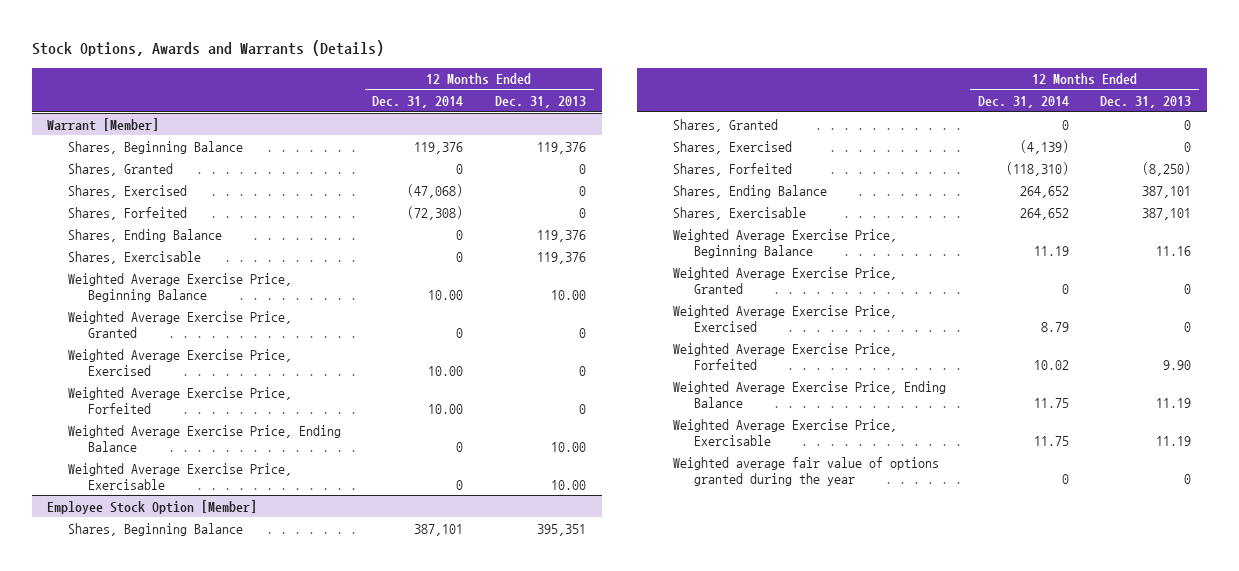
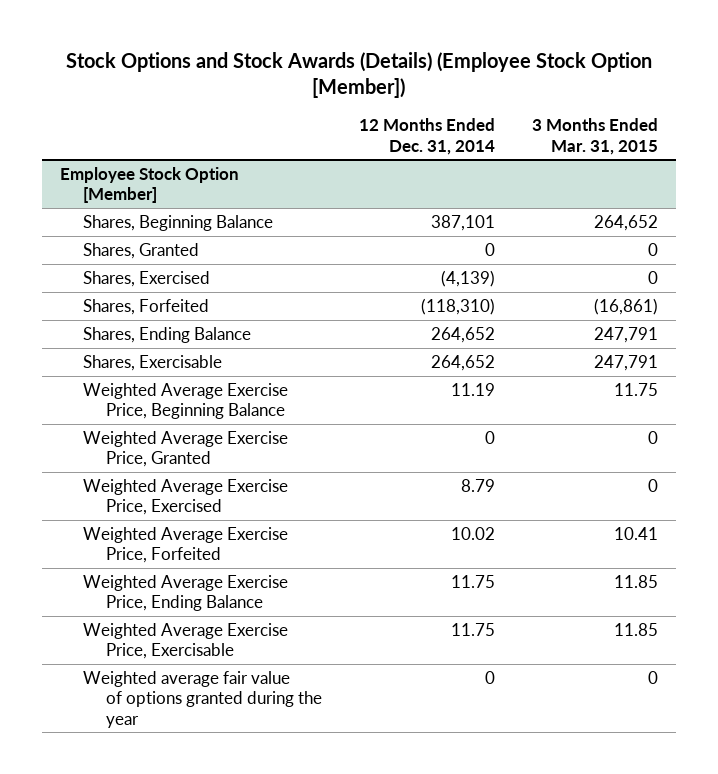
- Stock Options, Awards and Warrants (Details)
+ Stock Options and Stock Awards (Details) (Employee Stock Option [Member])
- | 12 Months Ended Dec. 31, 2014 | 12 Months Ended Dec. 31, 2013
+ | 12 Months Ended Dec. 31, 2014 | 3 Months Ended Mar. 31, 2015
- Warrant [Member]
- Shares, Beginning Balance | 119,376 | 119,376
- Shares, Granted | 0 | 0
- Shares, Exercised | (47,068) | 0
- Shares, Forfeited | (72,308) | 0
- Shares, Ending Balance | 0 | 119,376
- Shares, Exercisable | 0 | 119,376
- Weighted Average Exercise Price, Beginning Balance | 10.00 | 10.00
- Weighted Average Exercise Price, Granted | 0 | 0
- Weighted Average Exercise Price, Exercised | 10.00 | 0
- Weighted Average Exercise Price, Forfeited | 10.00 | 0
- Weighted Average Exercise Price, Ending Balance | 0 | 10.00
- Weighted Average Exercise Price, Exercisable | 0 | 10.00

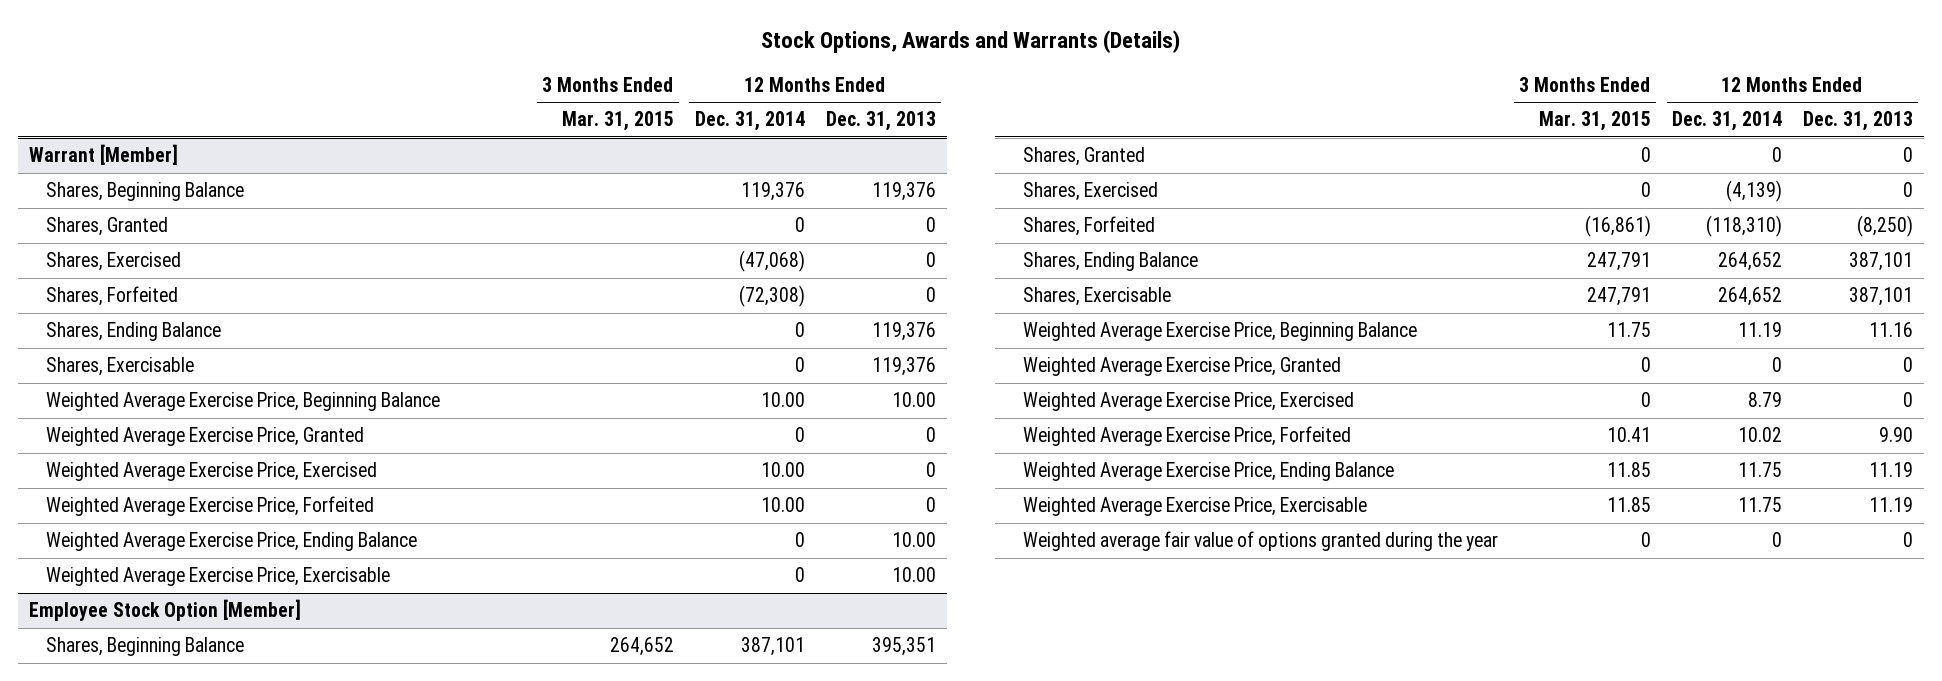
- Stock Options and Stock Awards (Details) (Employee Stock Option [Member])
+ Stock Options, Awards and Warrants (Details)
- | 12 Months Ended Dec. 31, 2014 | 3 Months Ended Mar. 31, 2015
+ | 3 Months Ended Mar. 31, 2015 | 12 Months Ended Dec. 31, 2014 | 12 Months Ended Dec. 31, 2013
+ Warrant [Member]
+ Shares, Beginning Balance | | 119,376 | 119,376
+ Shares, Granted | | 0 | 0
+ Shares, Exercised | | (47,068) | 0
+ Shares, Forfeited | | (72,308) | 0
+ Shares, Ending Balance | | 0 | 119,376
+ Shares, Exercisable | | 0 | 119,376
+ Weighted Average Exercise Price, Beginning Balance | | 10.00 | 10.00
+ Weighted Average Exercise Price, Granted | | 0 | 0
+ Weighted Average Exercise Price, Exercised | | 10.00 | 0
+ Weighted Average Exercise Price, Forfeited | | 10.00 | 0
+ Weighted Average Exercise Price, Ending Balance | | 0 | 10.00
+ Weighted Average Exercise Price, Exercisable | | 0 | 10.00

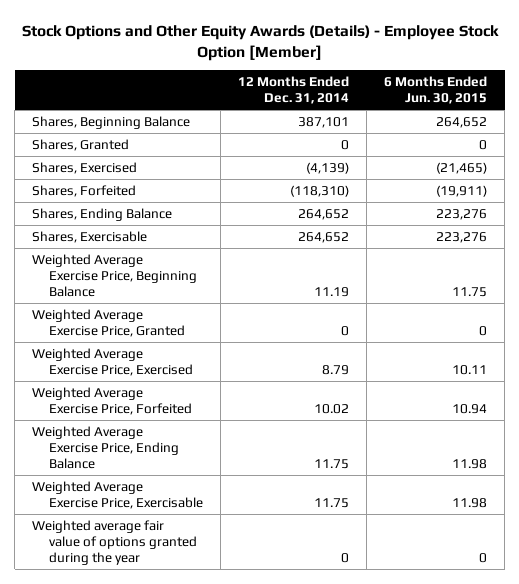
- Stock Options, Awards and Warrants (Details)
+ Stock Options and Other Equity Awards (Details) - Employee Stock Option [Member]
- | 3 Months Ended Mar. 31, 2015 | 12 Months Ended Dec. 31, 2014 | 12 Months Ended Dec. 31, 2013
+ | 12 Months Ended Dec. 31, 2014 | 6 Months Ended Jun. 30, 2015
- Warrant [Member]
- Shares, Beginning Balance | | 119,376 | 119,376
- Shares, Granted | | 0 | 0
- Shares, Exercised | | (47,068) | 0
- Shares, Forfeited | | (72,308) | 0
- Shares, Ending Balance | | 0 | 119,376
- Shares, Exercisable | | 0 | 119,376
- Weighted Average Exercise Price, Beginning Balance | | 10.00 | 10.00
- Weighted Average Exercise Price, Granted | | 0 | 0
- Weighted Average Exercise Price, Exercised | | 10.00 | 0
- Weighted Average Exercise Price, Forfeited | | 10.00 | 0
- Weighted Average Exercise Price, Ending Balance | | 0 | 10.00
- Weighted Average Exercise Price, Exercisable | | 0 | 10.00
- Employee Stock Option [Member]

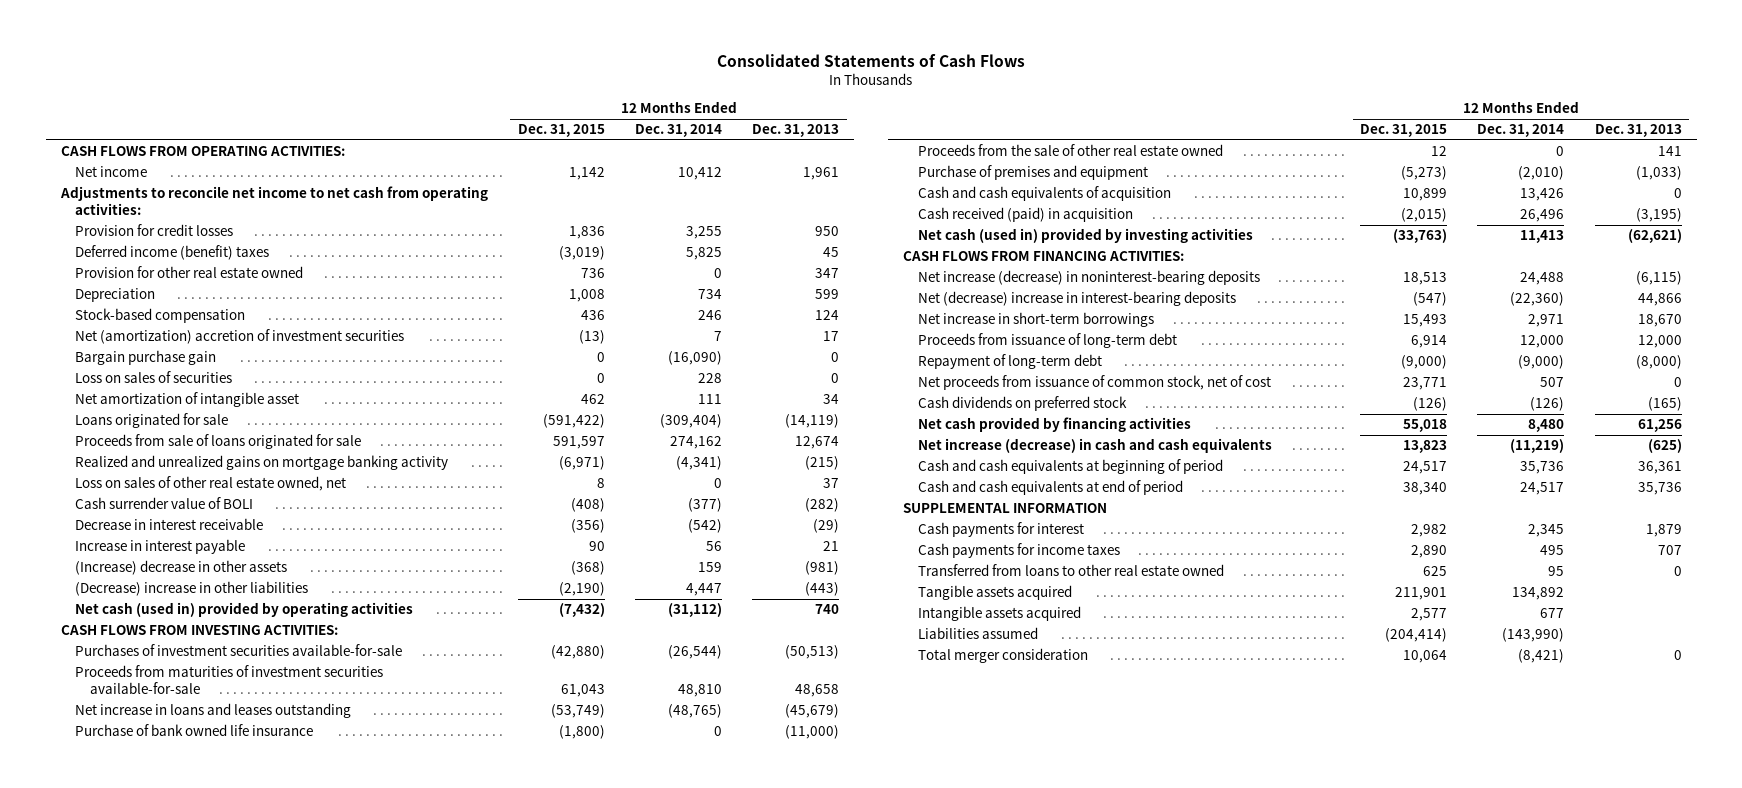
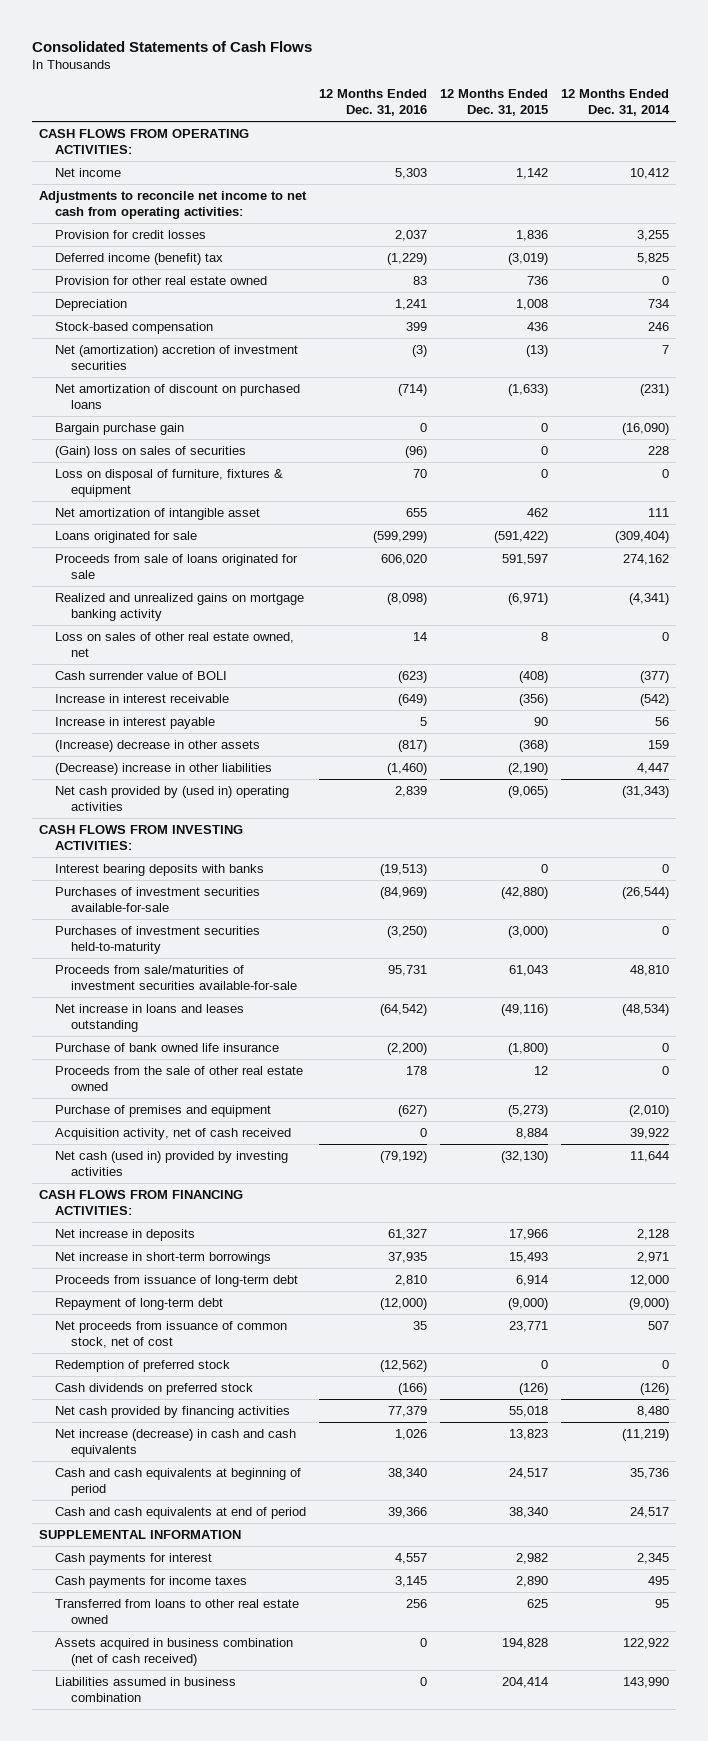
- | 12 Months Ended Dec. 31, 2015 | 12 Months Ended Dec. 31, 2014 | 12 Months Ended Dec. 31, 2013
+ | 12 Months Ended Dec. 31, 2016 | 12 Months Ended Dec. 31, 2015 | 12 Months Ended Dec. 31, 2014
- Deferred income (benefit) taxes | (3,019) | 5,825 | 45
+ Deferred income (benefit) tax | (1,229) | (3,019) | 5,825
+ Net amortization of discount on purchased loans | (714) | (1,633) | (231)
- Loss on sales of securities | 0 | 228 | 0
+ (Gain) loss on sales of securities | (96) | 0 | 228
+ Loss on disposal of furniture, fixtures & equipment | 70 | 0 | 0
- Decrease in interest receivable | (356) | (542) | (29)
+ Increase in interest receivable | (649) | (356) | (542)
- Net cash (used in) provided by operating activities | (7,432) | (31,112) | 740
+ Net cash provided by (used in) operating activities | 2,839 | (9,065) | (31,343)
+ Interest bearing deposits with banks | (19,513) | 0 | 0
- Proceeds from maturities of investment securities available-for-sale | 61,043 | 48,810 | 48,658
- Net increase in loans and leases outstanding | (53,749) | (48,765) | (45,679)
+ Purchases of investment securities held-to-maturity | (3,250) | (3,000) | 0
+ Proceeds from sale/maturities of investment securities available-for-sale | 95,731 | 61,043 | 48,810
+ Net increase in loans and leases outstanding | (64,542) | (49,116) | (48,534)
- Cash and cash equivalents of acquisition | 10,899 | 13,426 | 0
- Cash received (paid) in acquisition | (2,015) | 26,496 | (3,195)
- Net cash (used in) provided by investing activities | (33,763) | 11,413 | (62,621)
+ Acquisition activity, net of cash received | 0 | 8,884 | 39,922
+ Net cash (used in) provided by investing activities | (79,192) | (32,130) | 11,644
- Net increase (decrease) in noninterest-bearing deposits | 18,513 | 24,488 | (6,115)
- Net (decrease) increase in interest-bearing deposits | (547) | (22,360) | 44,866
+ Net increase in deposits | 61,327 | 17,966 | 2,128
+ Redemption of preferred stock | (12,562) | 0 | 0
- Tangible assets acquired | 211,901 | 134,892 |
- Intangible assets acquired | 2,577 | 677 |
- Liabilities assumed | (204,414) | (143,990) |
- Total merger consideration | 10,064 | (8,421) | 0
+ Assets acquired in business combination (net of cash received) | 0 | 194,828 | 122,922
+ Liabilities assumed in business combination | 0 | 204,414 | 143,990

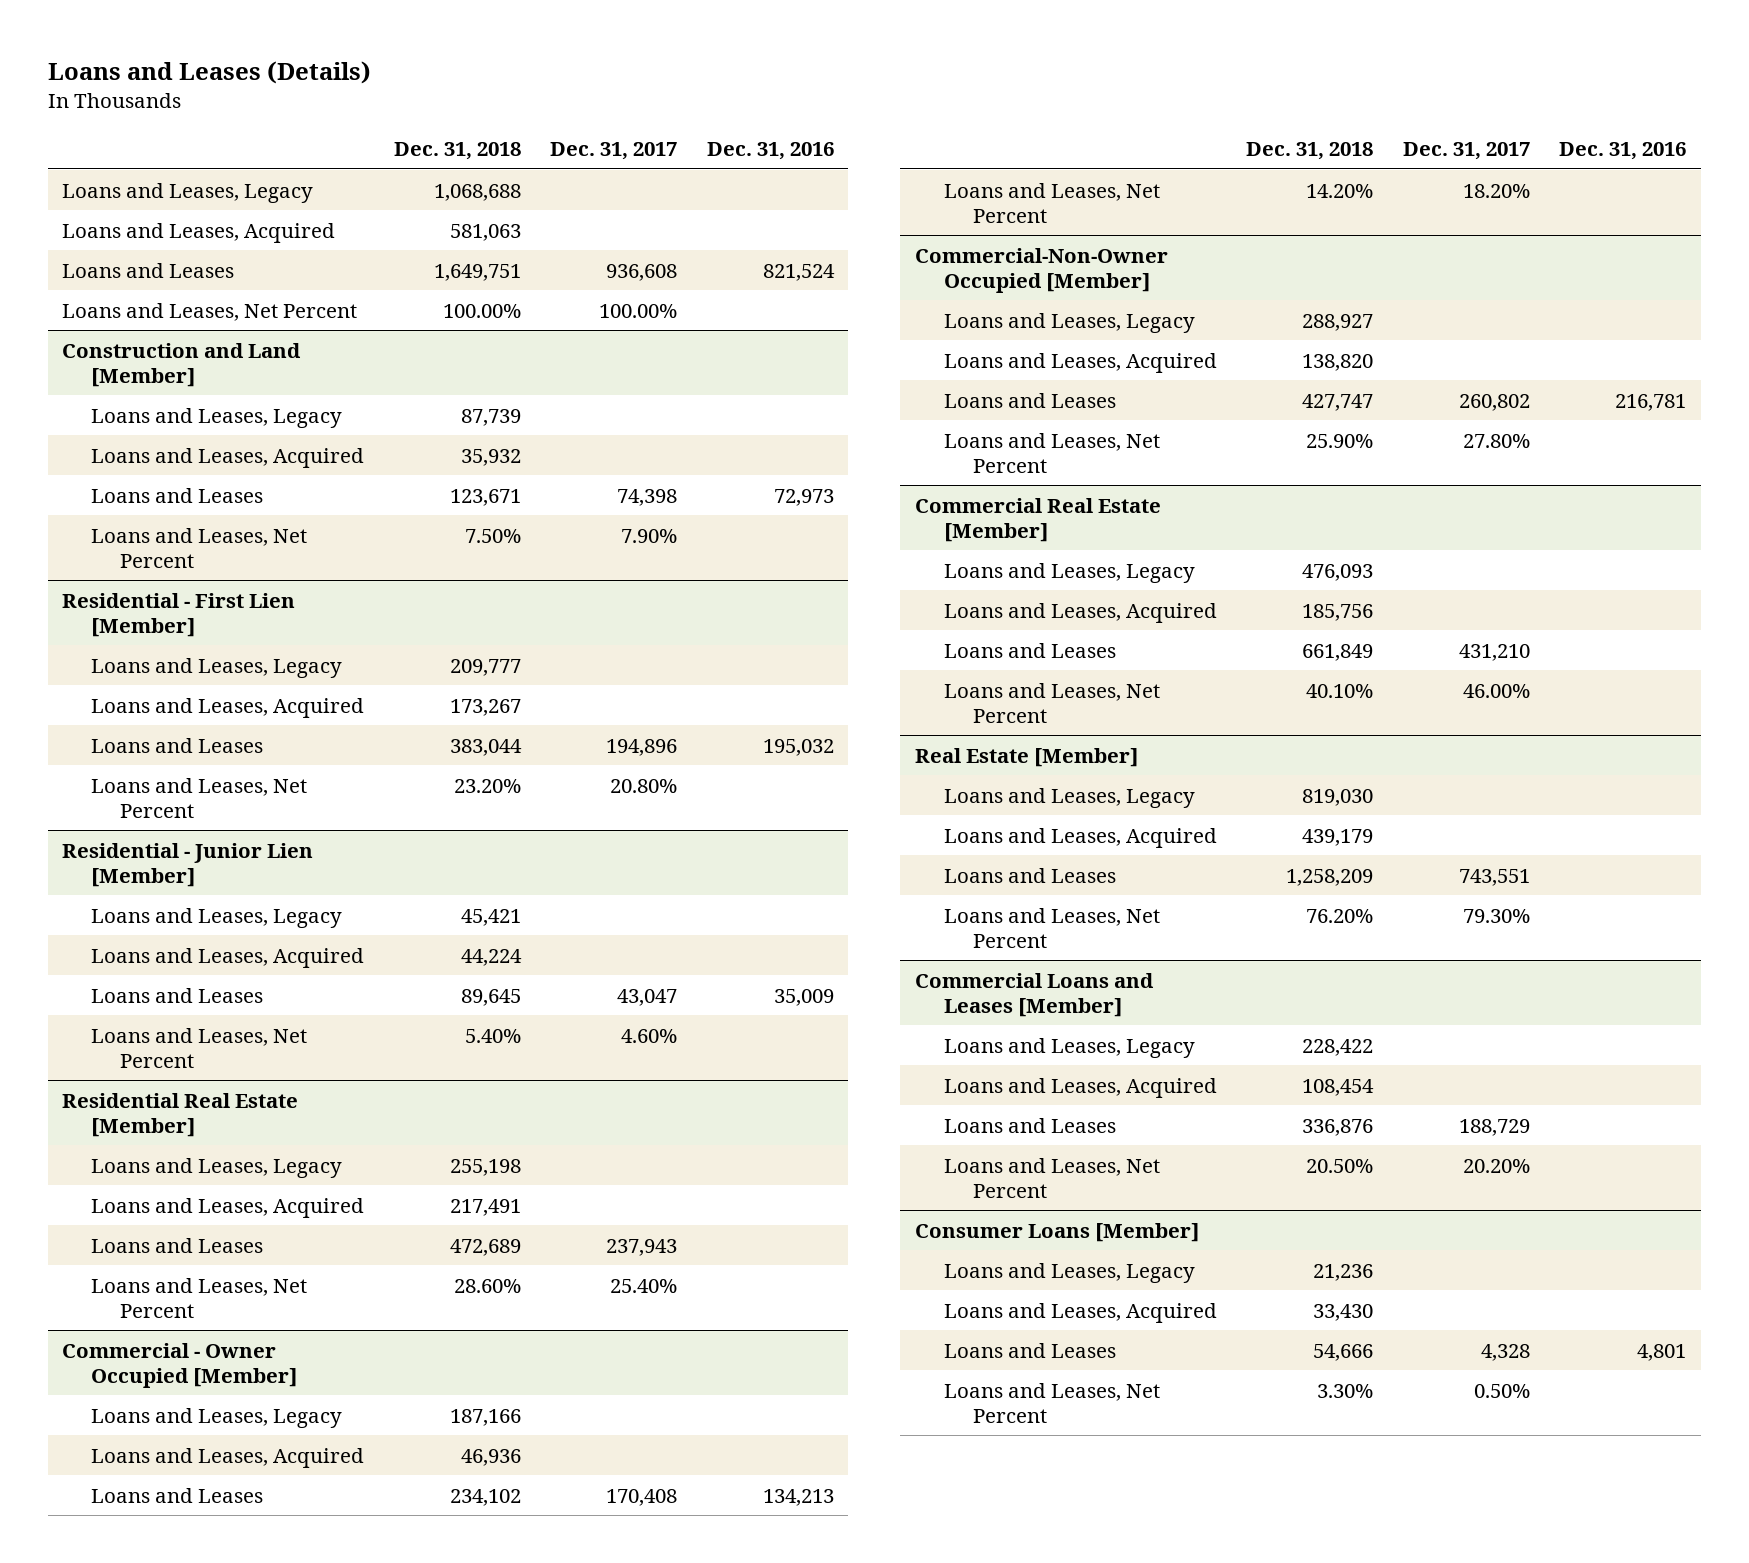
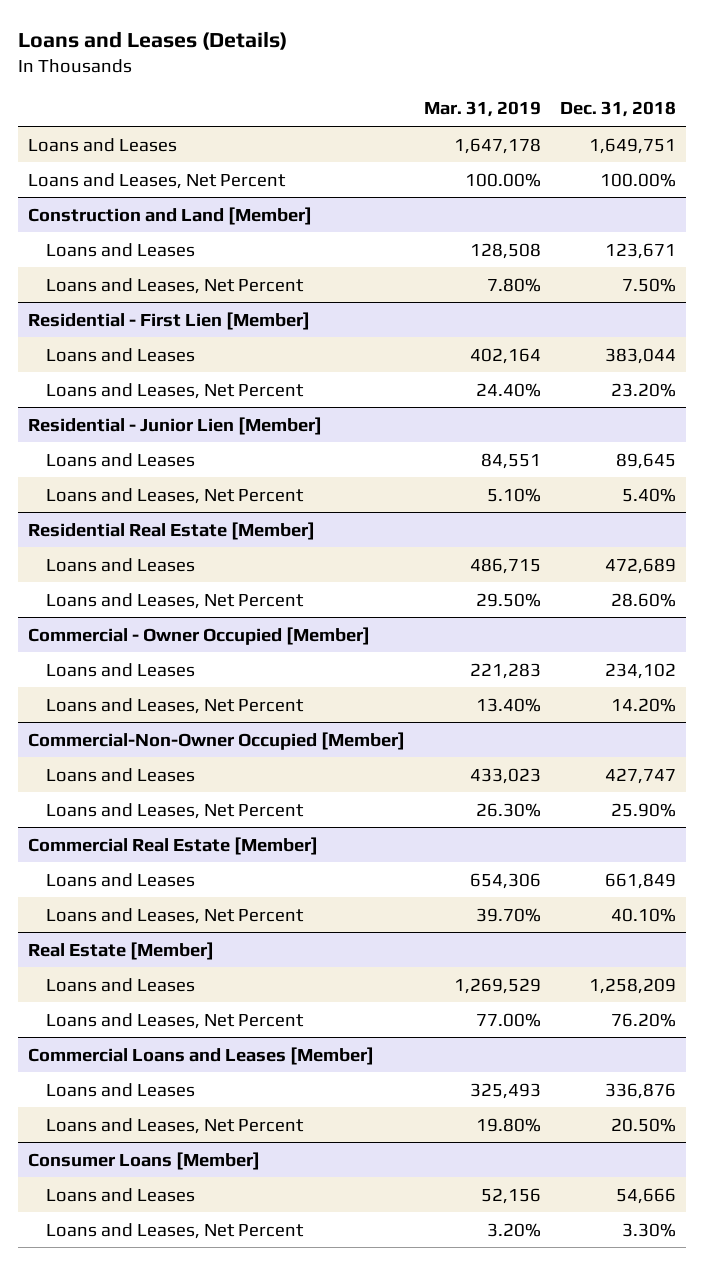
- | Dec. 31, 2018 | Dec. 31, 2017 | Dec. 31, 2016
+ | Mar. 31, 2019 | Dec. 31, 2018
- Loans and Leases, Legacy | 1,068,688 | |
- Loans and Leases, Acquired | 581,063 | |
@ Construction and Land [Member]
- Loans and Leases, Legacy | 87,739 | |
- Loans and Leases, Acquired | 35,932 | |
@ Residential - First Lien [Member]
- Loans and Leases, Legacy | 209,777 | |
- Loans and Leases, Acquired | 173,267 | |
@ Residential - Junior Lien [Member]
- Loans and Leases, Legacy | 45,421 | |
- Loans and Leases, Acquired | 44,224 | |
@ Residential Real Estate [Member]
- Loans and Leases, Legacy | 255,198 | |
- Loans and Leases, Acquired | 217,491 | |
@ Commercial - Owner Occupied [Member]
- Loans and Leases, Legacy | 187,166 | |
- Loans and Leases, Acquired | 46,936 | |
@ Commercial-Non-Owner Occupied [Member]
- Loans and Leases, Legacy | 288,927 | |
- Loans and Leases, Acquired | 138,820 | |
@ Commercial Real Estate [Member]
- Loans and Leases, Legacy | 476,093 | |
- Loans and Leases, Acquired | 185,756 | |
@ Real Estate [Member]
- Loans and Leases, Legacy | 819,030 | |
- Loans and Leases, Acquired | 439,179 | |
@ Commercial Loans and Leases [Member]
- Loans and Leases, Legacy | 228,422 | |
- Loans and Leases, Acquired | 108,454 | |
@ Consumer Loans [Member]
- Loans and Leases, Legacy | 21,236 | |
- Loans and Leases, Acquired | 33,430 | |

